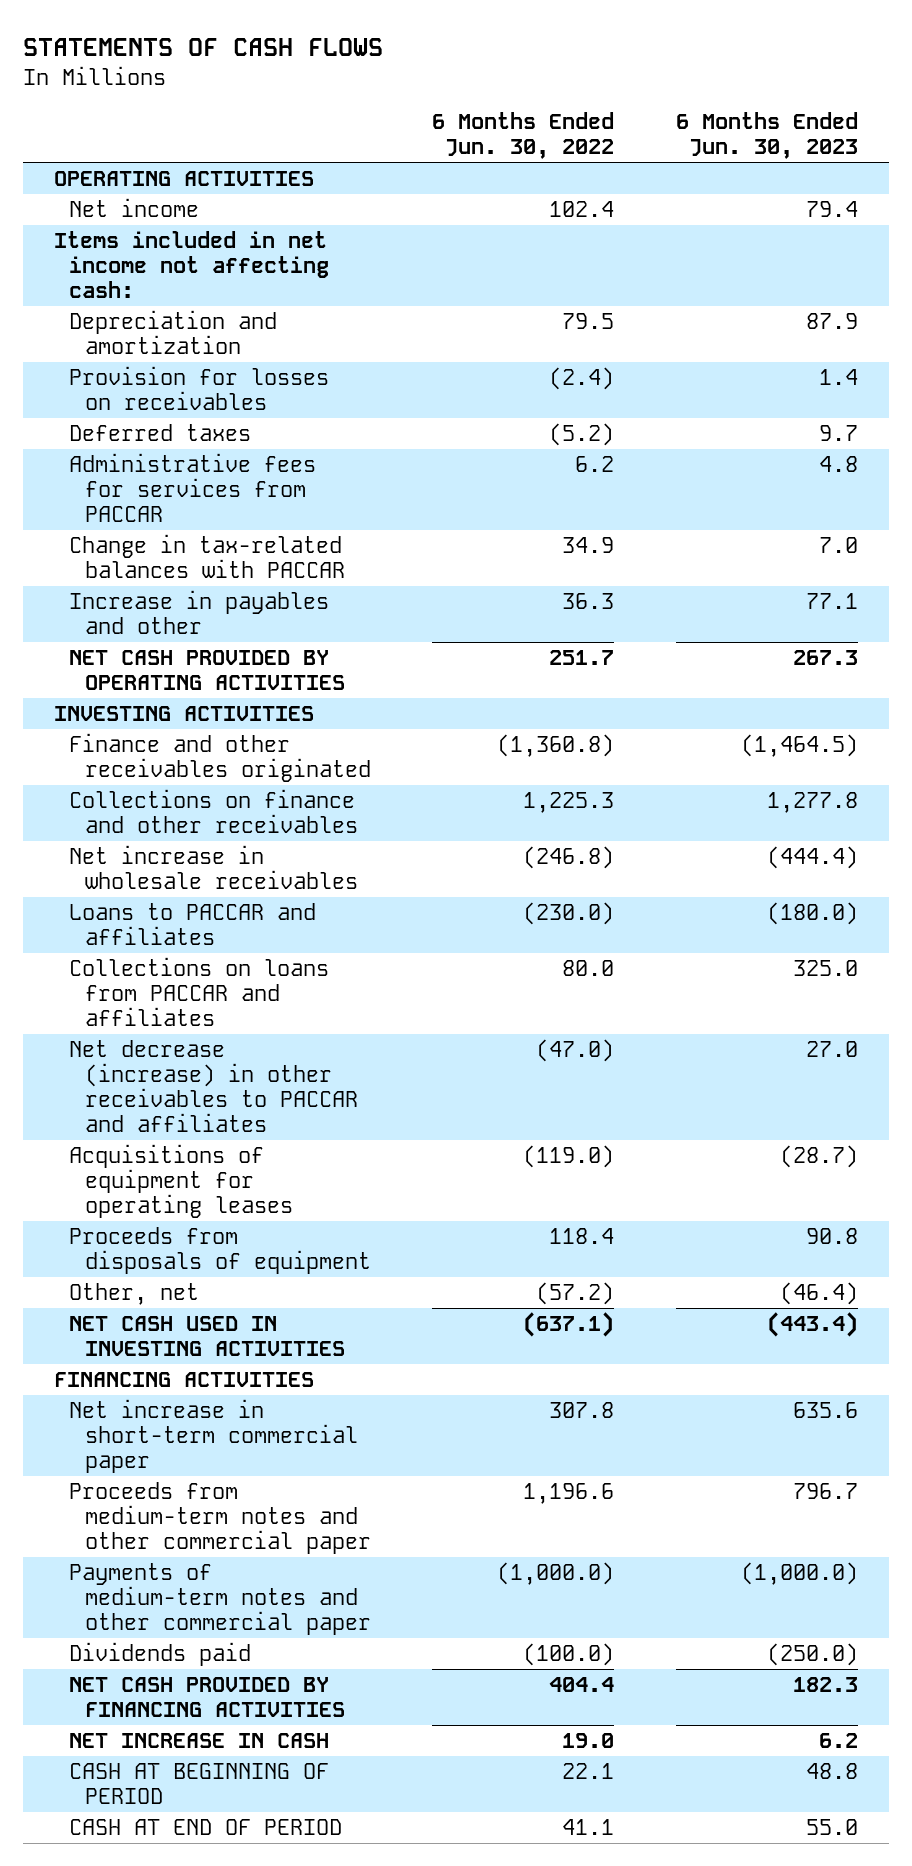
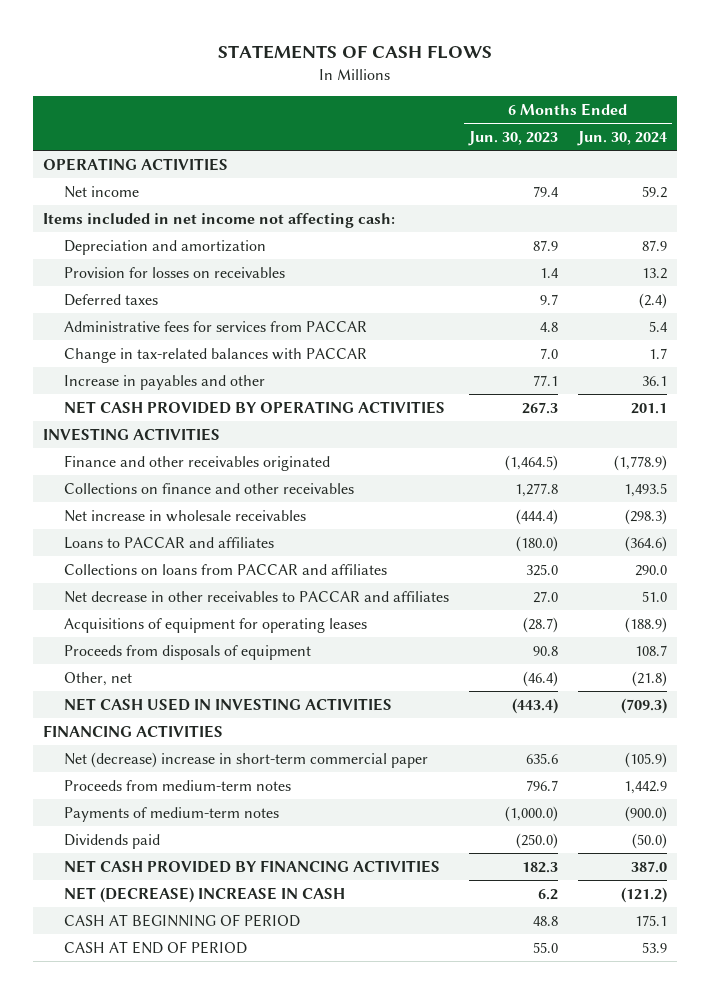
- | 6 Months Ended Jun. 30, 2022 | 6 Months Ended Jun. 30, 2023
+ | 6 Months Ended Jun. 30, 2023 | 6 Months Ended Jun. 30, 2024
- Net decrease (increase) in other receivables to PACCAR and affiliates | (47.0) | 27.0
+ Net decrease in other receivables to PACCAR and affiliates | 27.0 | 51.0
- Net increase in short-term commercial paper | 307.8 | 635.6
- Proceeds from medium-term notes and other commercial paper | 1,196.6 | 796.7
- Payments of medium-term notes and other commercial paper | (1,000.0) | (1,000.0)
+ Net (decrease) increase in short-term commercial paper | 635.6 | (105.9)
+ Proceeds from medium-term notes | 796.7 | 1,442.9
+ Payments of medium-term notes | (1,000.0) | (900.0)
- NET INCREASE IN CASH | 19.0 | 6.2
+ NET (DECREASE) INCREASE IN CASH | 6.2 | (121.2)

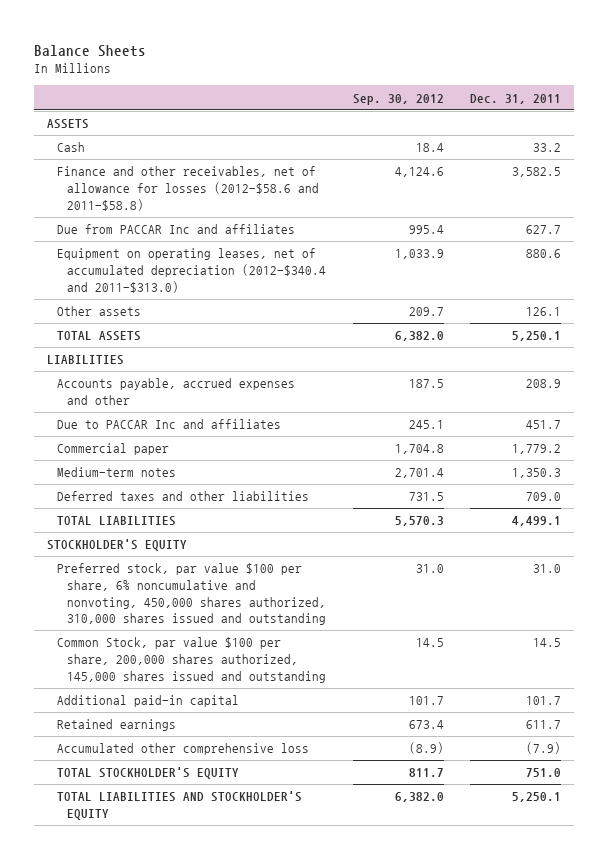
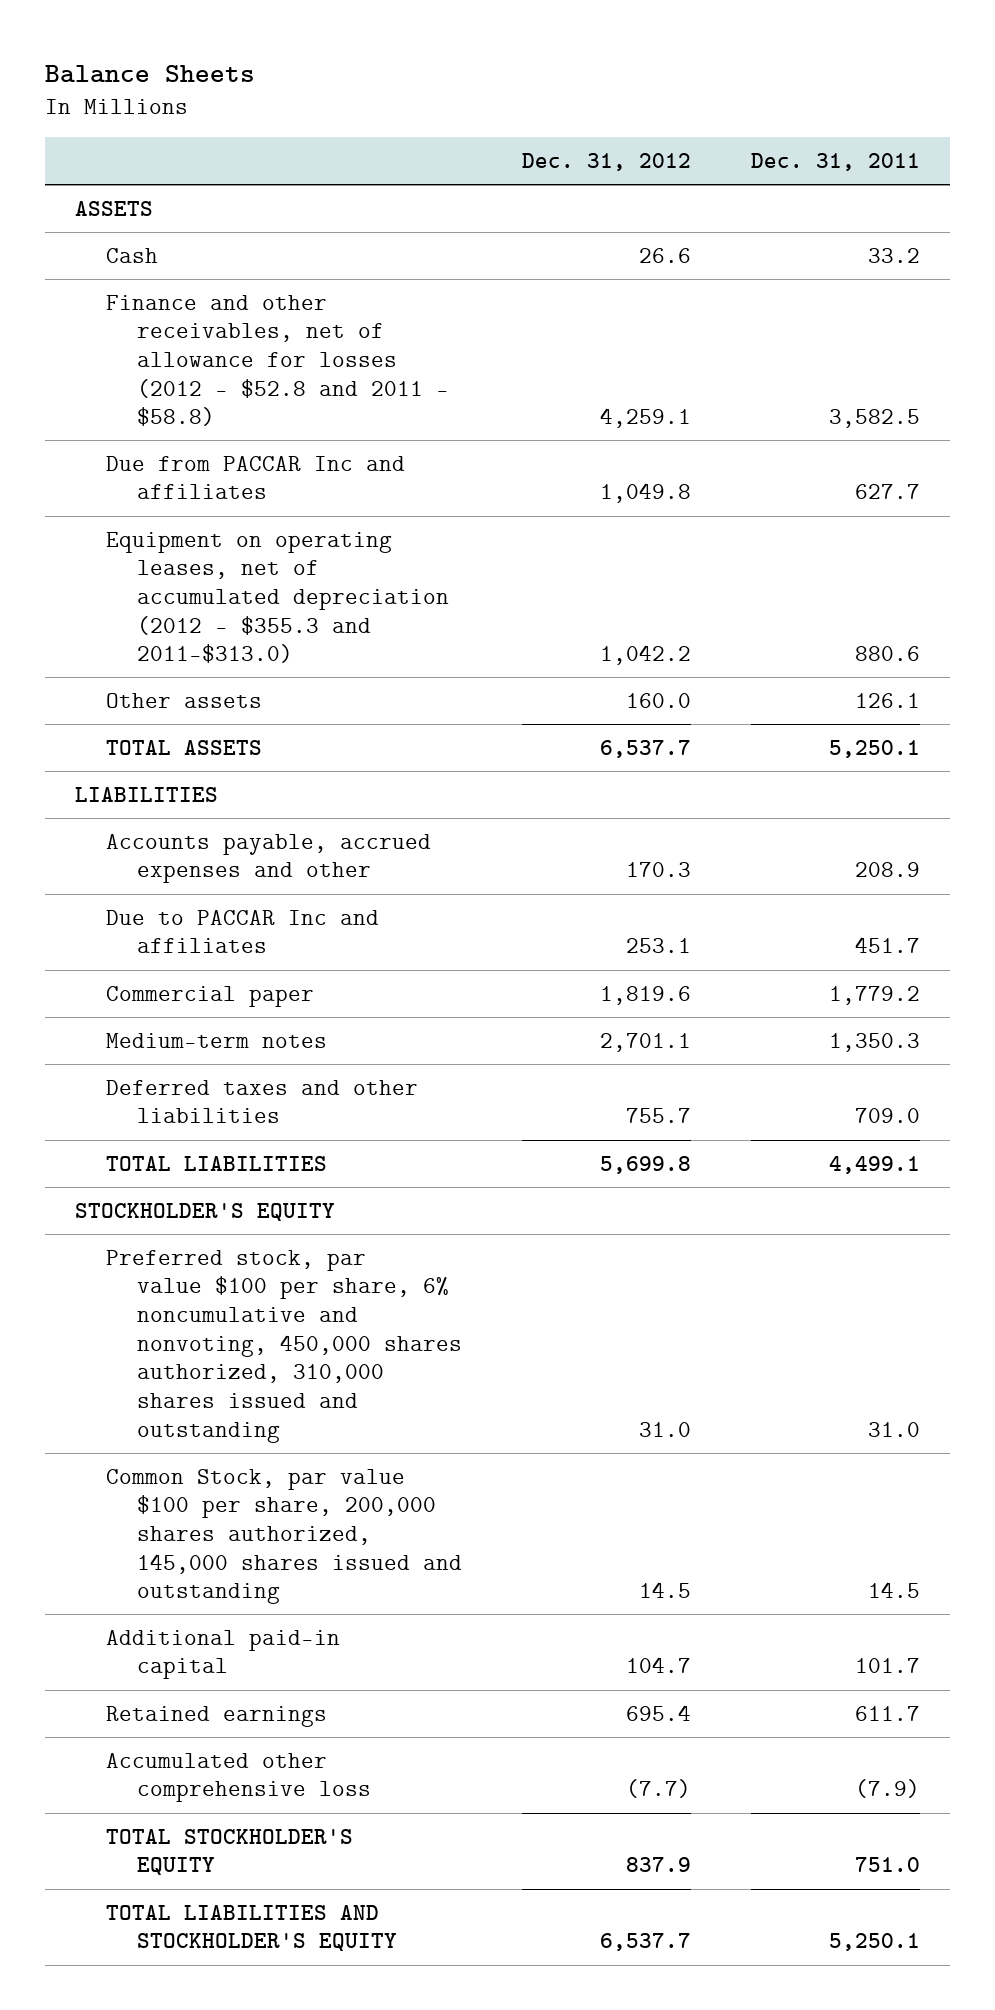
- | Sep. 30, 2012 | Dec. 31, 2011
+ | Dec. 31, 2012 | Dec. 31, 2011
- Finance and other receivables, net of allowance for losses (2012-$58.6 and 2011-$58.8) | 4,124.6 | 3,582.5
+ Finance and other receivables, net of allowance for losses (2012 - $52.8 and 2011 - $58.8) | 4,259.1 | 3,582.5
- Equipment on operating leases, net of accumulated depreciation (2012-$340.4 and 2011-$313.0) | 1,033.9 | 880.6
+ Equipment on operating leases, net of accumulated depreciation (2012 - $355.3 and 2011-$313.0) | 1,042.2 | 880.6

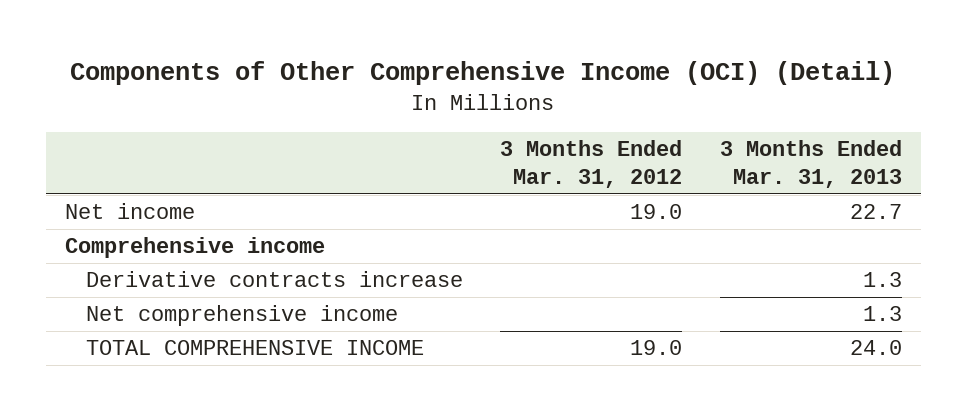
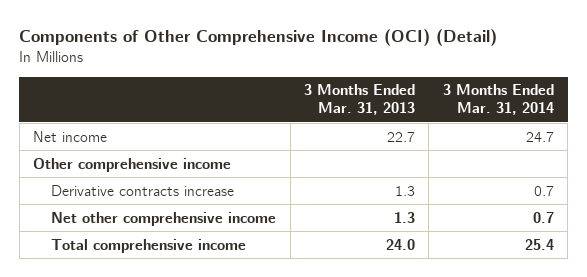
- | 3 Months Ended Mar. 31, 2012 | 3 Months Ended Mar. 31, 2013
+ | 3 Months Ended Mar. 31, 2013 | 3 Months Ended Mar. 31, 2014
- Comprehensive income
+ Other comprehensive income
- Net comprehensive income | | 1.3
- TOTAL COMPREHENSIVE INCOME | 19.0 | 24.0
+ Net other comprehensive income | 1.3 | 0.7
+ Total comprehensive income | 24.0 | 25.4

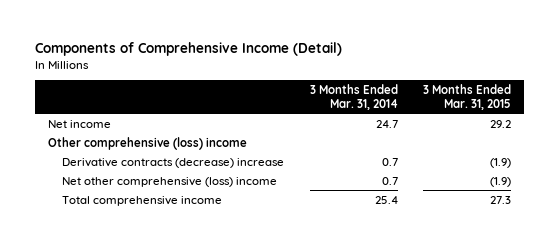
- Components of Other Comprehensive Income (OCI) (Detail)
+ Components of Comprehensive Income (Detail)
- | 3 Months Ended Mar. 31, 2013 | 3 Months Ended Mar. 31, 2014
+ | 3 Months Ended Mar. 31, 2014 | 3 Months Ended Mar. 31, 2015
- Other comprehensive income
- Derivative contracts increase | 1.3 | 0.7
- Net other comprehensive income | 1.3 | 0.7
+ Other comprehensive (loss) income
+ Derivative contracts (decrease) increase | 0.7 | (1.9)
+ Net other comprehensive (loss) income | 0.7 | (1.9)

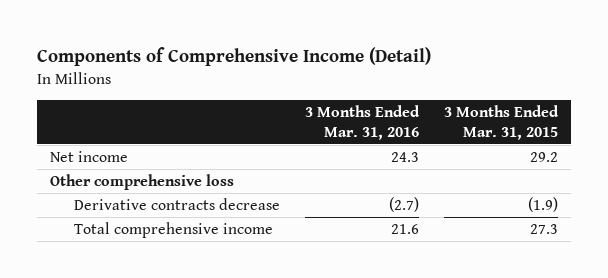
- | 3 Months Ended Mar. 31, 2014 | 3 Months Ended Mar. 31, 2015
+ | 3 Months Ended Mar. 31, 2016 | 3 Months Ended Mar. 31, 2015
- Other comprehensive (loss) income
- Derivative contracts (decrease) increase | 0.7 | (1.9)
- Net other comprehensive (loss) income | 0.7 | (1.9)
+ Other comprehensive loss
+ Derivative contracts decrease | (2.7) | (1.9)

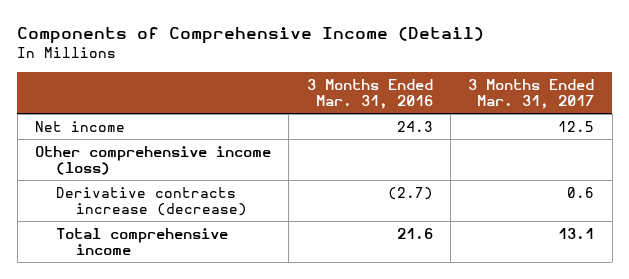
- | 3 Months Ended Mar. 31, 2016 | 3 Months Ended Mar. 31, 2015
+ | 3 Months Ended Mar. 31, 2016 | 3 Months Ended Mar. 31, 2017
- Other comprehensive loss
- Derivative contracts decrease | (2.7) | (1.9)
+ Other comprehensive income (loss)
+ Derivative contracts increase (decrease) | (2.7) | 0.6

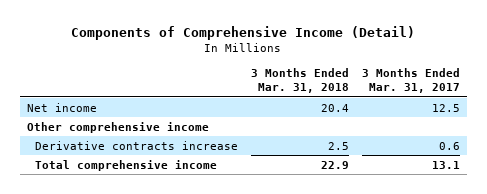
- | 3 Months Ended Mar. 31, 2016 | 3 Months Ended Mar. 31, 2017
+ | 3 Months Ended Mar. 31, 2018 | 3 Months Ended Mar. 31, 2017
- Other comprehensive income (loss)
- Derivative contracts increase (decrease) | (2.7) | 0.6
+ Other comprehensive income
+ Derivative contracts increase | 2.5 | 0.6

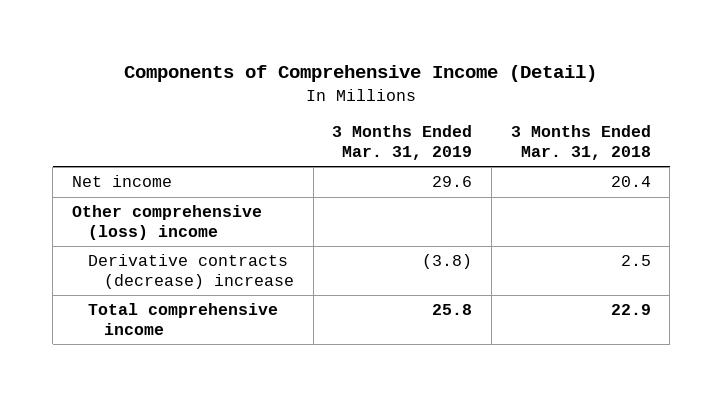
- | 3 Months Ended Mar. 31, 2018 | 3 Months Ended Mar. 31, 2017
+ | 3 Months Ended Mar. 31, 2019 | 3 Months Ended Mar. 31, 2018
- Other comprehensive income
- Derivative contracts increase | 2.5 | 0.6
+ Other comprehensive (loss) income
+ Derivative contracts (decrease) increase | (3.8) | 2.5

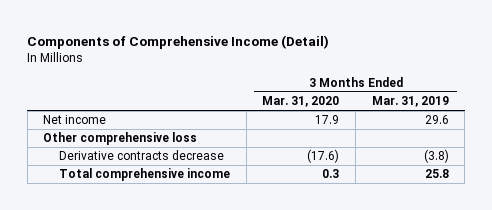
- | 3 Months Ended Mar. 31, 2019 | 3 Months Ended Mar. 31, 2018
+ | 3 Months Ended Mar. 31, 2020 | 3 Months Ended Mar. 31, 2019
- Other comprehensive (loss) income
- Derivative contracts (decrease) increase | (3.8) | 2.5
+ Other comprehensive loss
+ Derivative contracts decrease | (17.6) | (3.8)

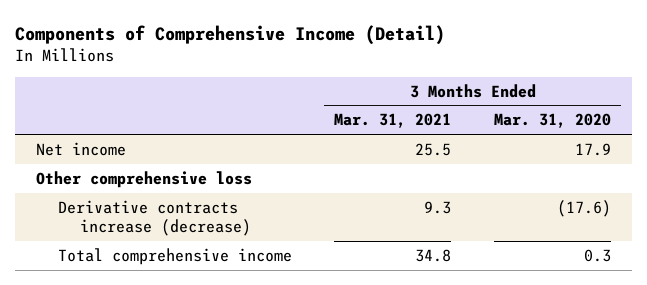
- | 3 Months Ended Mar. 31, 2020 | 3 Months Ended Mar. 31, 2019
+ | 3 Months Ended Mar. 31, 2021 | 3 Months Ended Mar. 31, 2020
- Derivative contracts decrease | (17.6) | (3.8)
+ Derivative contracts increase (decrease) | 9.3 | (17.6)

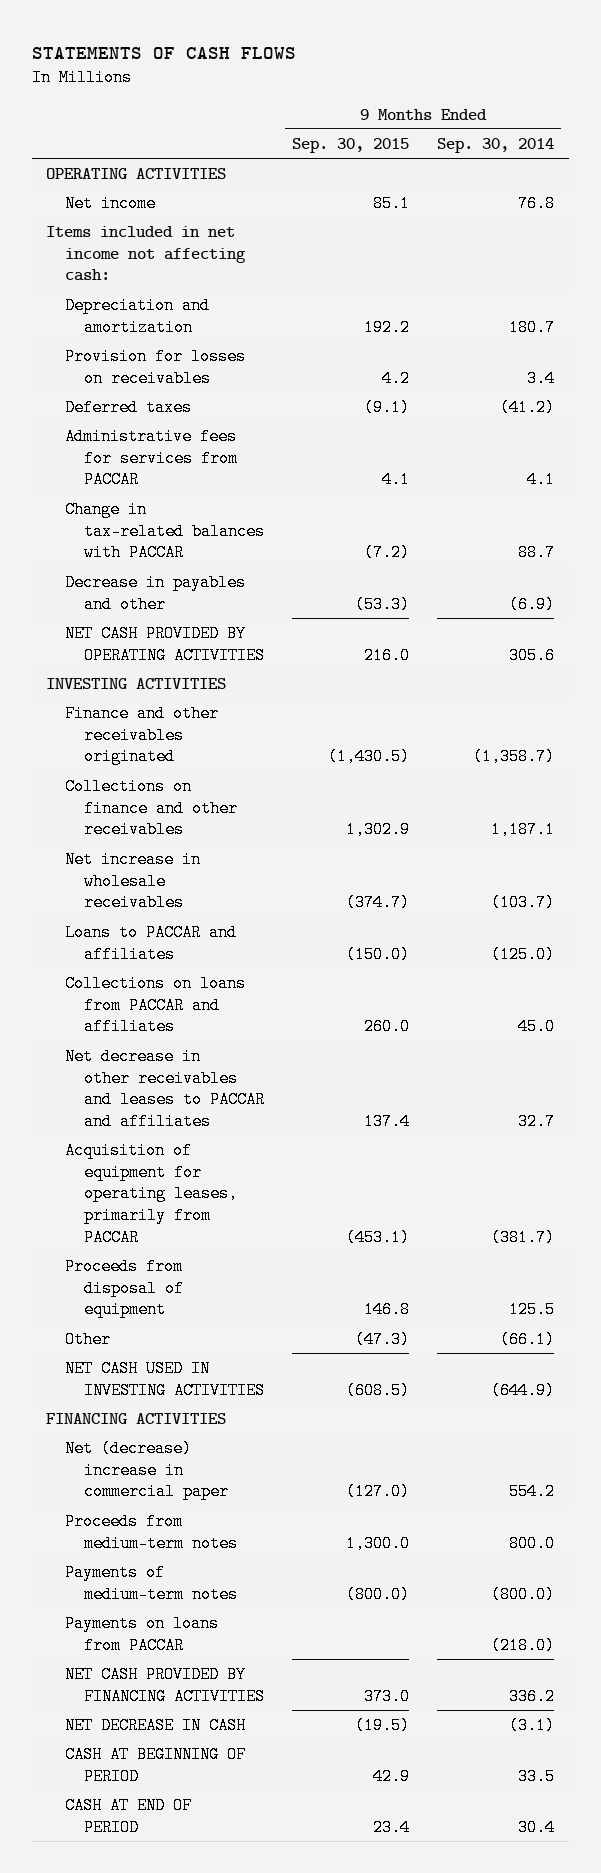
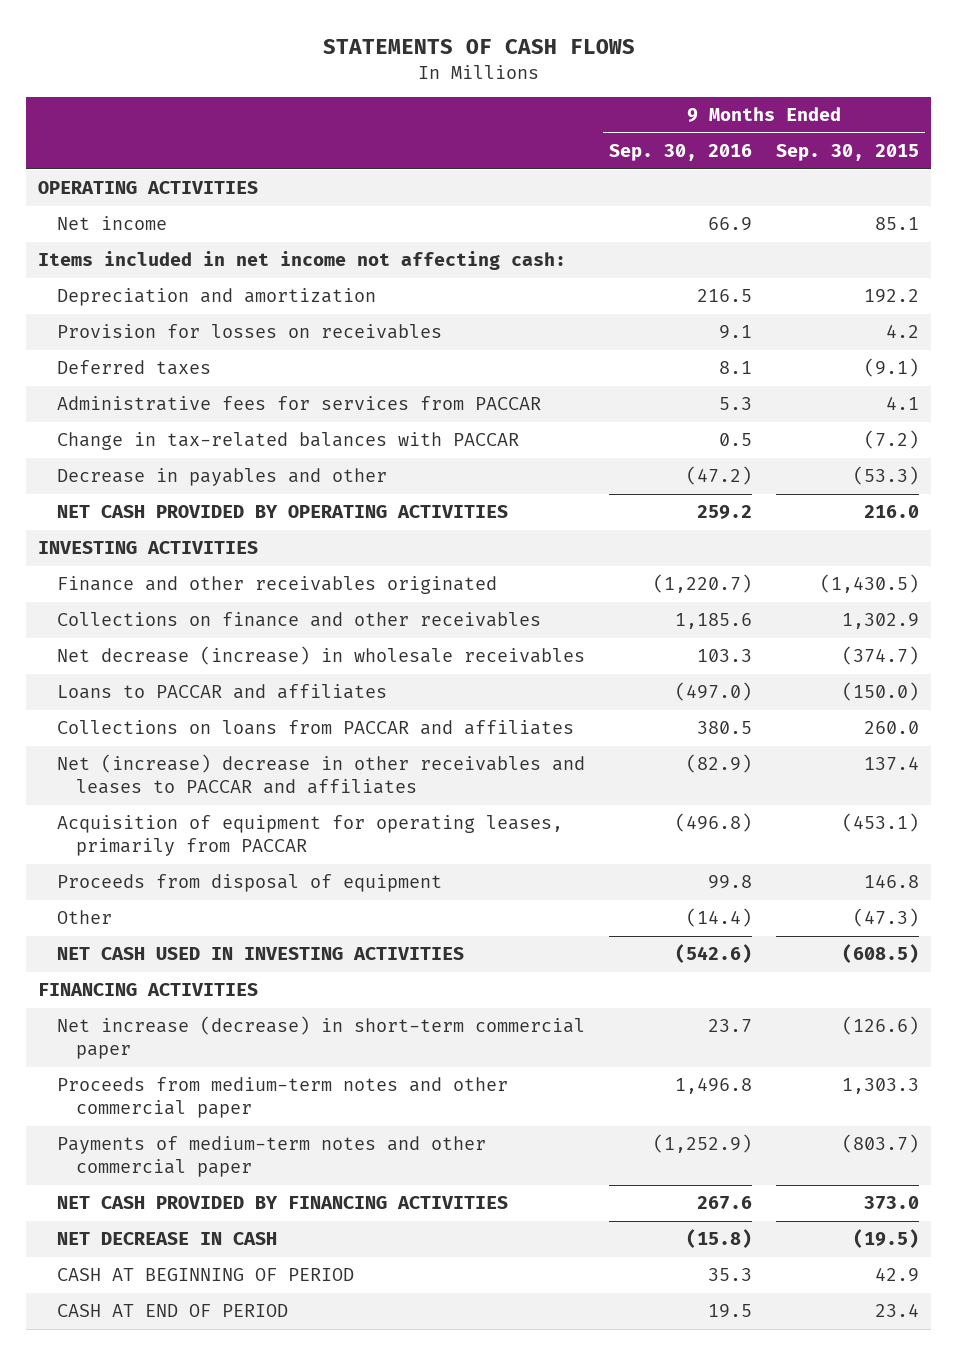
- | 9 Months Ended Sep. 30, 2015 | 9 Months Ended Sep. 30, 2014
+ | 9 Months Ended Sep. 30, 2016 | 9 Months Ended Sep. 30, 2015
- Net increase in wholesale receivables | (374.7) | (103.7)
+ Net decrease (increase) in wholesale receivables | 103.3 | (374.7)
- Net decrease in other receivables and leases to PACCAR and affiliates | 137.4 | 32.7
+ Net (increase) decrease in other receivables and leases to PACCAR and affiliates | (82.9) | 137.4
- Net (decrease) increase in commercial paper | (127.0) | 554.2
- Proceeds from medium-term notes | 1,300.0 | 800.0
- Payments of medium-term notes | (800.0) | (800.0)
- Payments on loans from PACCAR | | (218.0)
+ Net increase (decrease) in short-term commercial paper | 23.7 | (126.6)
+ Proceeds from medium-term notes and other commercial paper | 1,496.8 | 1,303.3
+ Payments of medium-term notes and other commercial paper | (1,252.9) | (803.7)

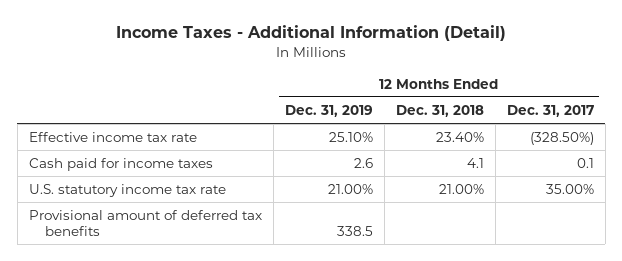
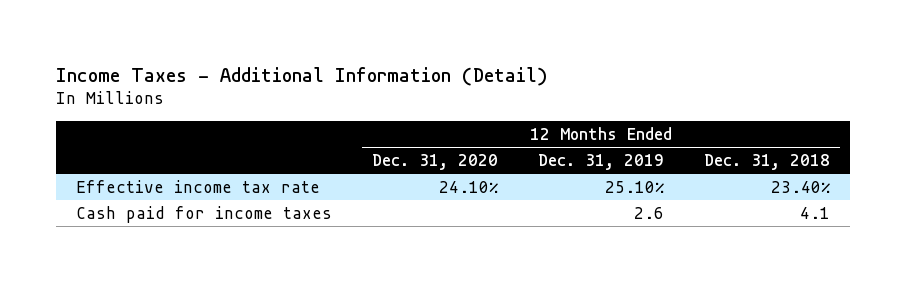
- | 12 Months Ended Dec. 31, 2019 | 12 Months Ended Dec. 31, 2018 | 12 Months Ended Dec. 31, 2017
+ | 12 Months Ended Dec. 31, 2020 | 12 Months Ended Dec. 31, 2019 | 12 Months Ended Dec. 31, 2018
- U.S. statutory income tax rate | 21.00% | 21.00% | 35.00%
- Provisional amount of deferred tax benefits | 338.5 | |

